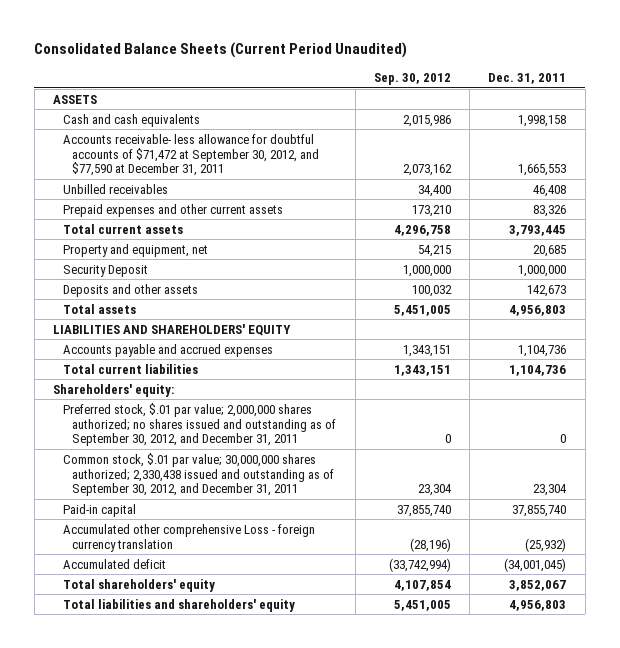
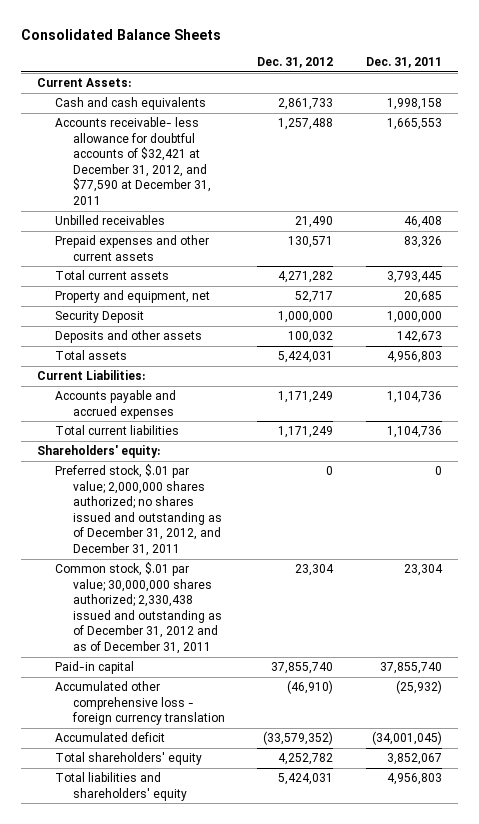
- Consolidated Balance Sheets (Current Period Unaudited)
+ Consolidated Balance Sheets
- | Sep. 30, 2012 | Dec. 31, 2011
+ | Dec. 31, 2012 | Dec. 31, 2011
- ASSETS
+ Current Assets:
- Accounts receivable- less allowance for doubtful accounts of $71,472 at September 30, 2012, and $77,590 at December 31, 2011 | 2,073,162 | 1,665,553
+ Accounts receivable- less allowance for doubtful accounts of $32,421 at December 31, 2012, and $77,590 at December 31, 2011 | 1,257,488 | 1,665,553
- LIABILITIES AND SHAREHOLDERS' EQUITY
+ Current Liabilities:
- Preferred stock, $.01 par value; 2,000,000 shares authorized; no shares issued and outstanding as of September 30, 2012, and December 31, 2011 | 0 | 0
- Common stock, $.01 par value; 30,000,000 shares authorized; 2,330,438 issued and outstanding as of September 30, 2012, and December 31, 2011 | 23,304 | 23,304
+ Preferred stock, $.01 par value; 2,000,000 shares authorized; no shares issued and outstanding as of December 31, 2012, and December 31, 2011 | 0 | 0
+ Common stock, $.01 par value; 30,000,000 shares authorized; 2,330,438 issued and outstanding as of December 31, 2012 and as of December 31, 2011 | 23,304 | 23,304
- Accumulated other comprehensive Loss - foreign currency translation | (28,196) | (25,932)
+ Accumulated other comprehensive loss - foreign currency translation | (46,910) | (25,932)

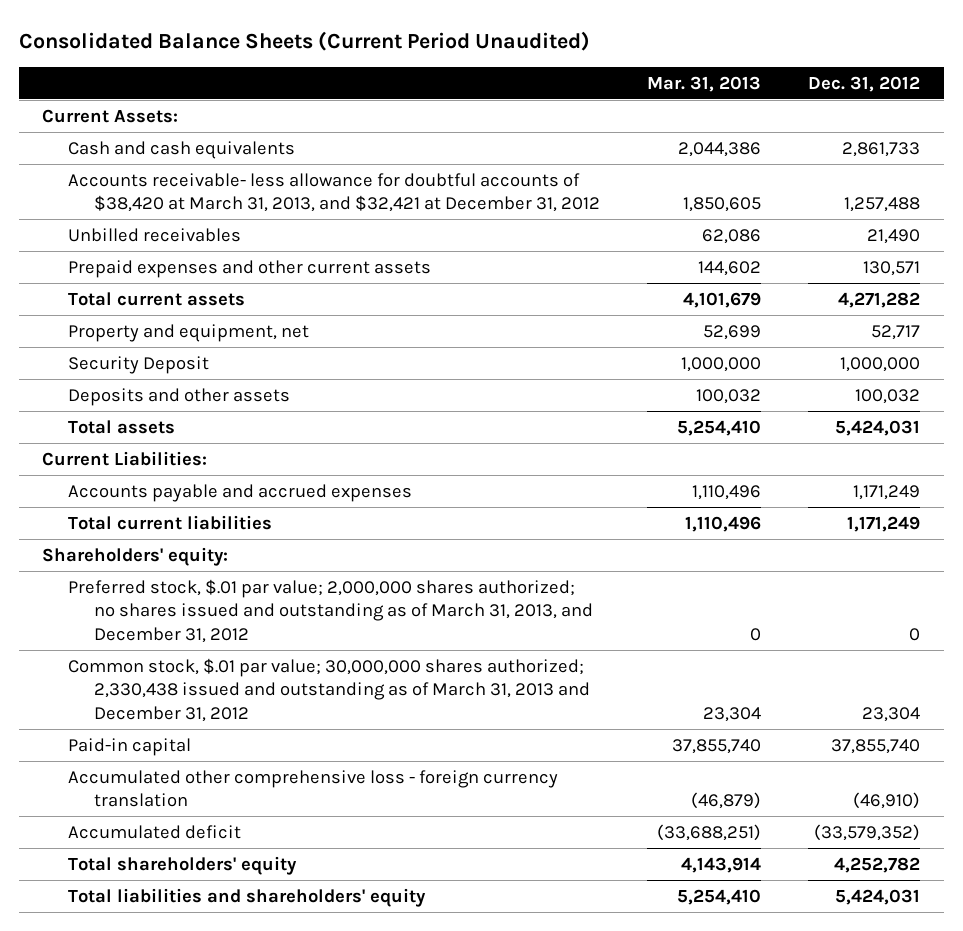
- Consolidated Balance Sheets
+ Consolidated Balance Sheets (Current Period Unaudited)
- | Dec. 31, 2012 | Dec. 31, 2011
+ | Mar. 31, 2013 | Dec. 31, 2012
- Accounts receivable- less allowance for doubtful accounts of $32,421 at December 31, 2012, and $77,590 at December 31, 2011 | 1,257,488 | 1,665,553
+ Accounts receivable- less allowance for doubtful accounts of $38,420 at March 31, 2013, and $32,421 at December 31, 2012 | 1,850,605 | 1,257,488
- Preferred stock, $.01 par value; 2,000,000 shares authorized; no shares issued and outstanding as of December 31, 2012, and December 31, 2011 | 0 | 0
- Common stock, $.01 par value; 30,000,000 shares authorized; 2,330,438 issued and outstanding as of December 31, 2012 and as of December 31, 2011 | 23,304 | 23,304
+ Preferred stock, $.01 par value; 2,000,000 shares authorized; no shares issued and outstanding as of March 31, 2013, and December 31, 2012 | 0 | 0
+ Common stock, $.01 par value; 30,000,000 shares authorized; 2,330,438 issued and outstanding as of March 31, 2013 and December 31, 2012 | 23,304 | 23,304

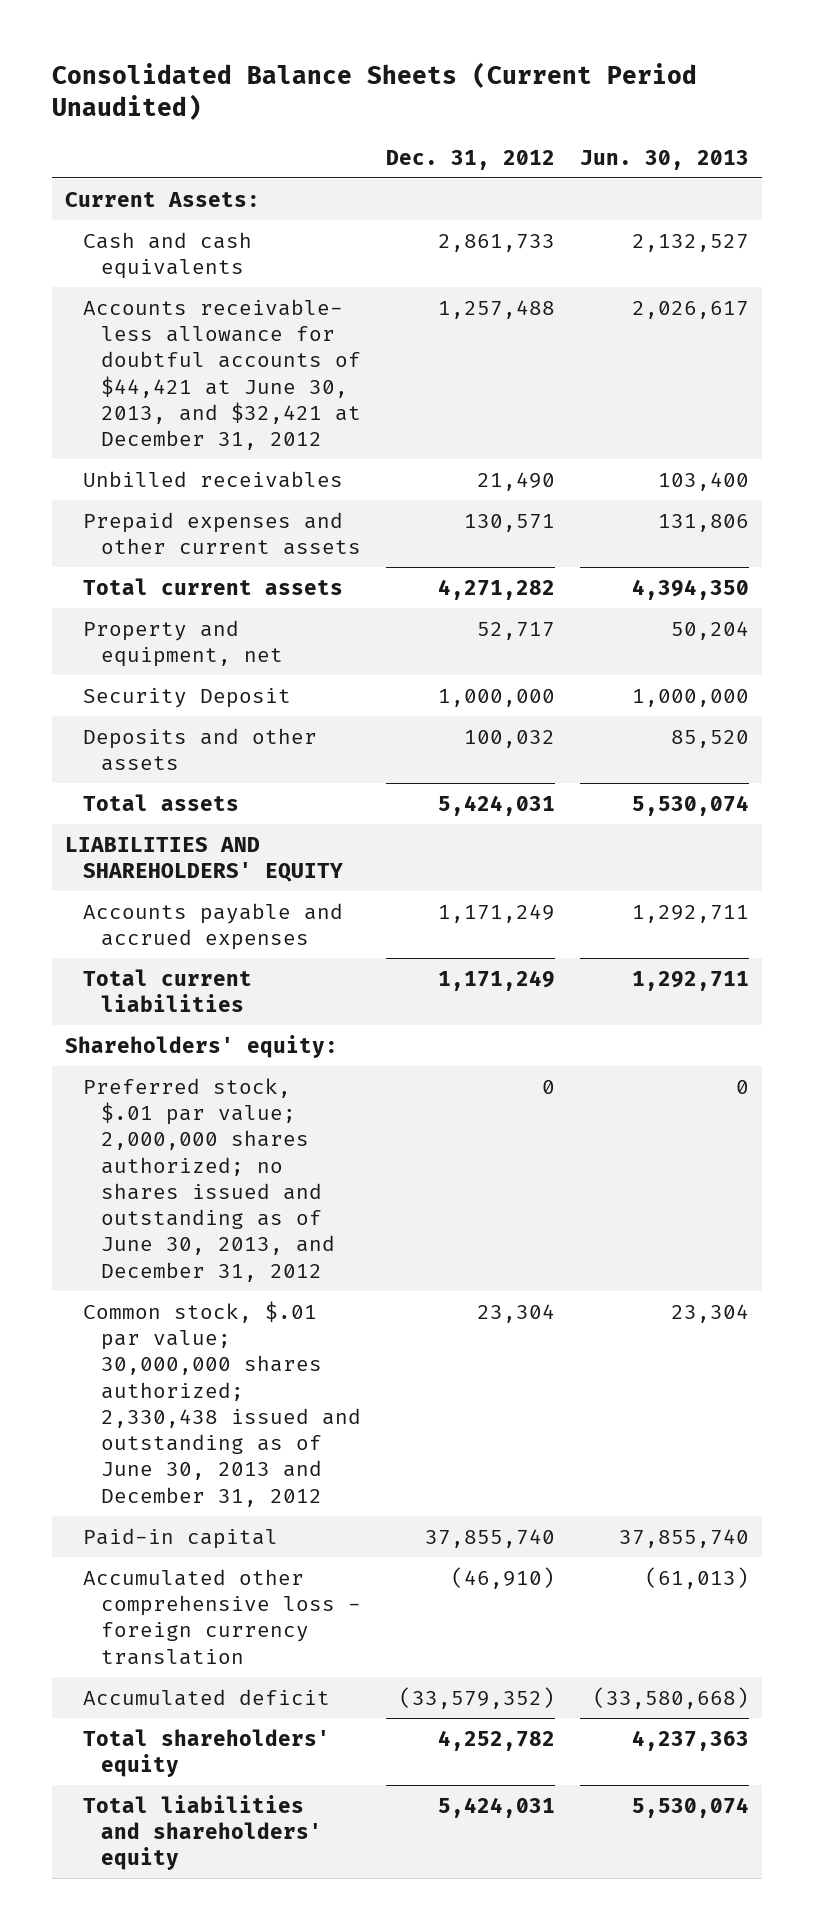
- | Mar. 31, 2013 | Dec. 31, 2012
+ | Dec. 31, 2012 | Jun. 30, 2013
- Accounts receivable- less allowance for doubtful accounts of $38,420 at March 31, 2013, and $32,421 at December 31, 2012 | 1,850,605 | 1,257,488
+ Accounts receivable- less allowance for doubtful accounts of $44,421 at June 30, 2013, and $32,421 at December 31, 2012 | 1,257,488 | 2,026,617
- Current Liabilities:
+ LIABILITIES AND SHAREHOLDERS' EQUITY
- Preferred stock, $.01 par value; 2,000,000 shares authorized; no shares issued and outstanding as of March 31, 2013, and December 31, 2012 | 0 | 0
- Common stock, $.01 par value; 30,000,000 shares authorized; 2,330,438 issued and outstanding as of March 31, 2013 and December 31, 2012 | 23,304 | 23,304
+ Preferred stock, $.01 par value; 2,000,000 shares authorized; no shares issued and outstanding as of June 30, 2013, and December 31, 2012 | 0 | 0
+ Common stock, $.01 par value; 30,000,000 shares authorized; 2,330,438 issued and outstanding as of June 30, 2013 and December 31, 2012 | 23,304 | 23,304

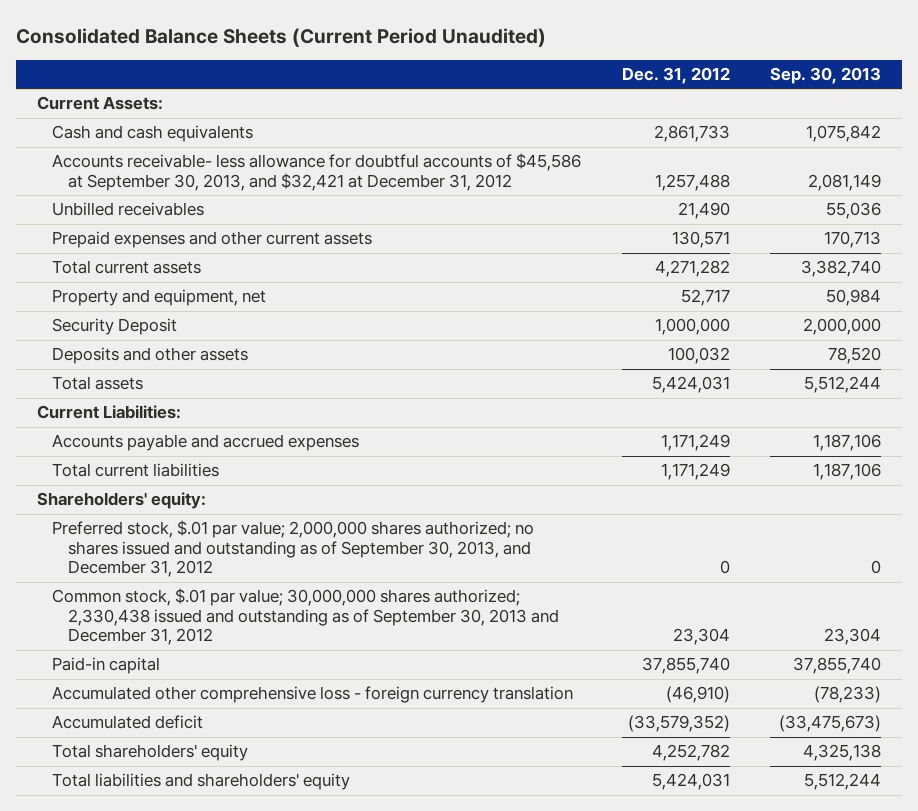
- | Dec. 31, 2012 | Jun. 30, 2013
+ | Dec. 31, 2012 | Sep. 30, 2013
- Accounts receivable- less allowance for doubtful accounts of $44,421 at June 30, 2013, and $32,421 at December 31, 2012 | 1,257,488 | 2,026,617
+ Accounts receivable- less allowance for doubtful accounts of $45,586 at September 30, 2013, and $32,421 at December 31, 2012 | 1,257,488 | 2,081,149
- LIABILITIES AND SHAREHOLDERS' EQUITY
+ Current Liabilities:
- Preferred stock, $.01 par value; 2,000,000 shares authorized; no shares issued and outstanding as of June 30, 2013, and December 31, 2012 | 0 | 0
- Common stock, $.01 par value; 30,000,000 shares authorized; 2,330,438 issued and outstanding as of June 30, 2013 and December 31, 2012 | 23,304 | 23,304
+ Preferred stock, $.01 par value; 2,000,000 shares authorized; no shares issued and outstanding as of September 30, 2013, and December 31, 2012 | 0 | 0
+ Common stock, $.01 par value; 30,000,000 shares authorized; 2,330,438 issued and outstanding as of September 30, 2013 and December 31, 2012 | 23,304 | 23,304

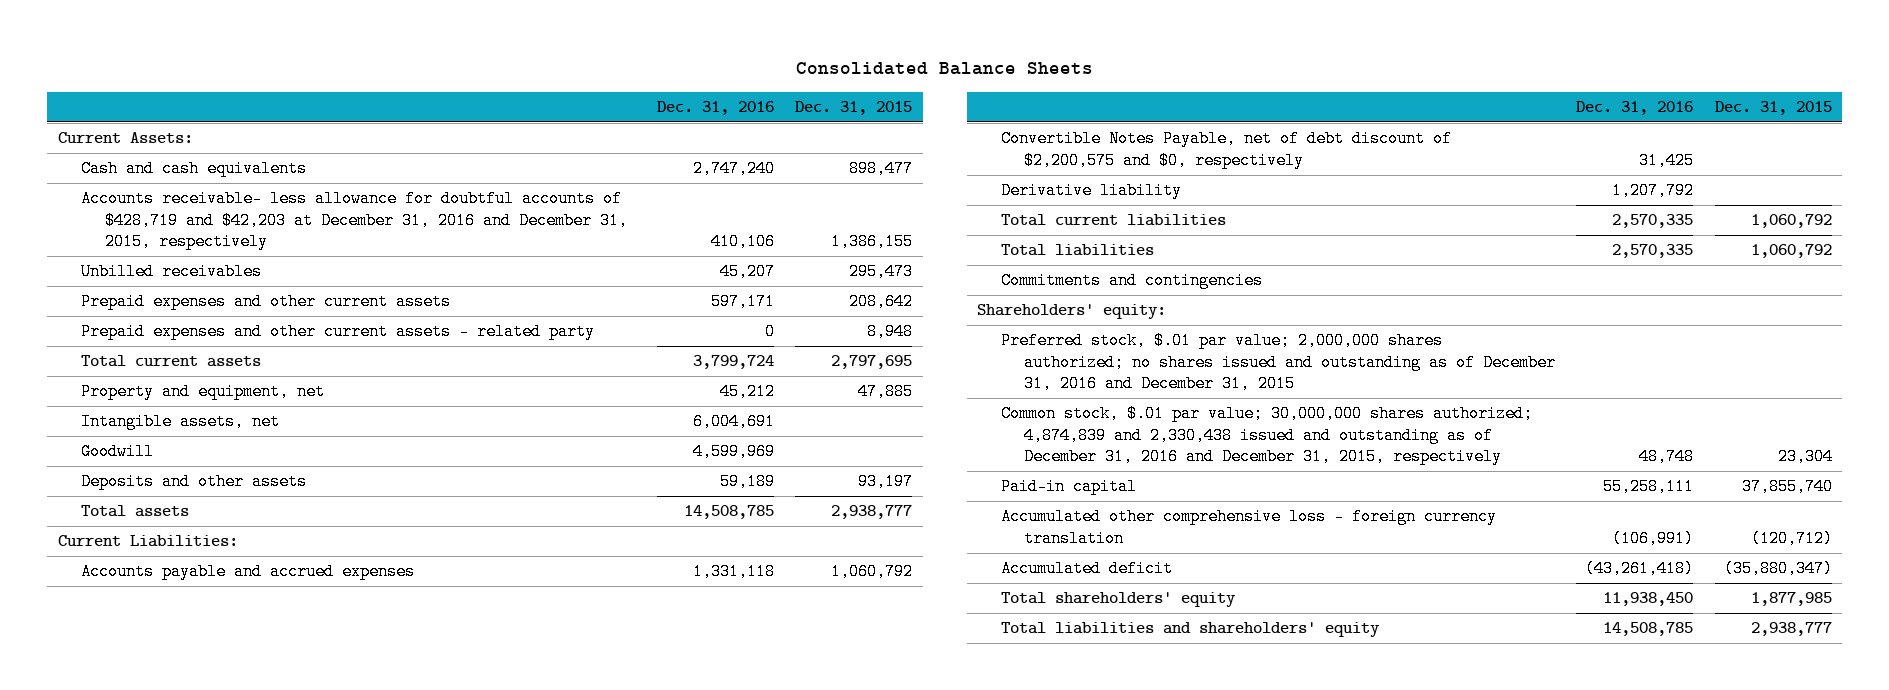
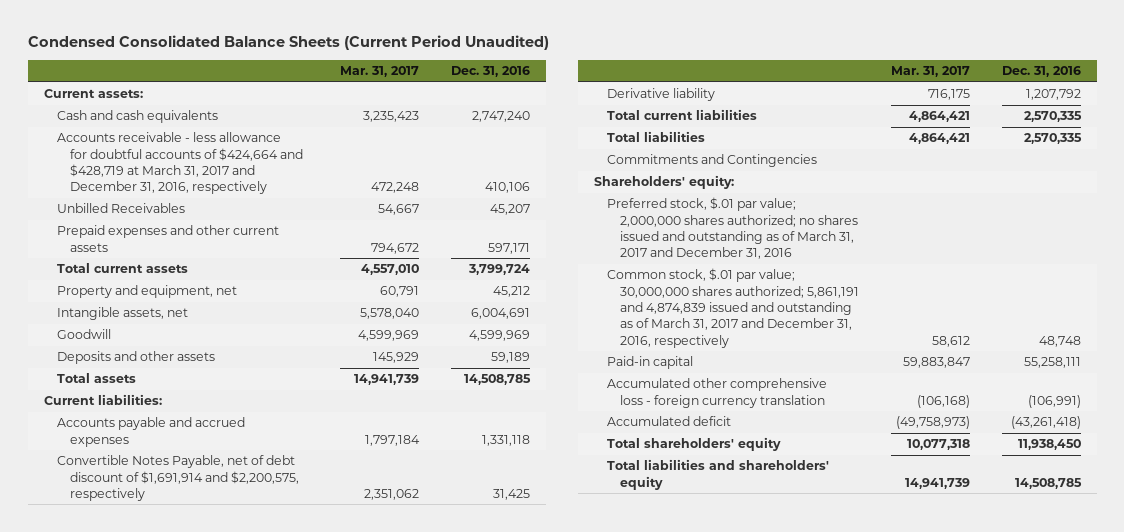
- Consolidated Balance Sheets
+ Condensed Consolidated Balance Sheets (Current Period Unaudited)
- | Dec. 31, 2016 | Dec. 31, 2015
+ | Mar. 31, 2017 | Dec. 31, 2016
- Current Assets:
+ Current assets:
- Accounts receivable- less allowance for doubtful accounts of $428,719 and $42,203 at December 31, 2016 and December 31, 2015, respectively | 410,106 | 1,386,155
- Unbilled receivables | 45,207 | 295,473
+ Accounts receivable - less allowance for doubtful accounts of $424,664 and $428,719 at March 31, 2017 and December 31, 2016, respectively | 472,248 | 410,106
+ Unbilled Receivables | 54,667 | 45,207
- Prepaid expenses and other current assets - related party | 0 | 8,948
- Current Liabilities:
+ Current liabilities:
- Convertible Notes Payable, net of debt discount of $2,200,575 and $0, respectively | 31,425 |
+ Convertible Notes Payable, net of debt discount of $1,691,914 and $2,200,575, respectively | 2,351,062 | 31,425
- Commitments and contingencies
+ Commitments and Contingencies
- Preferred stock, $.01 par value; 2,000,000 shares authorized; no shares issued and outstanding as of December 31, 2016 and December 31, 2015
- Common stock, $.01 par value; 30,000,000 shares authorized; 4,874,839 and 2,330,438 issued and outstanding as of December 31, 2016 and December 31, 2015, respectively | 48,748 | 23,304
+ Preferred stock, $.01 par value; 2,000,000 shares authorized; no shares issued and outstanding as of March 31, 2017 and December 31, 2016
+ Common stock, $.01 par value; 30,000,000 shares authorized; 5,861,191 and 4,874,839 issued and outstanding as of March 31, 2017 and December 31, 2016, respectively | 58,612 | 48,748

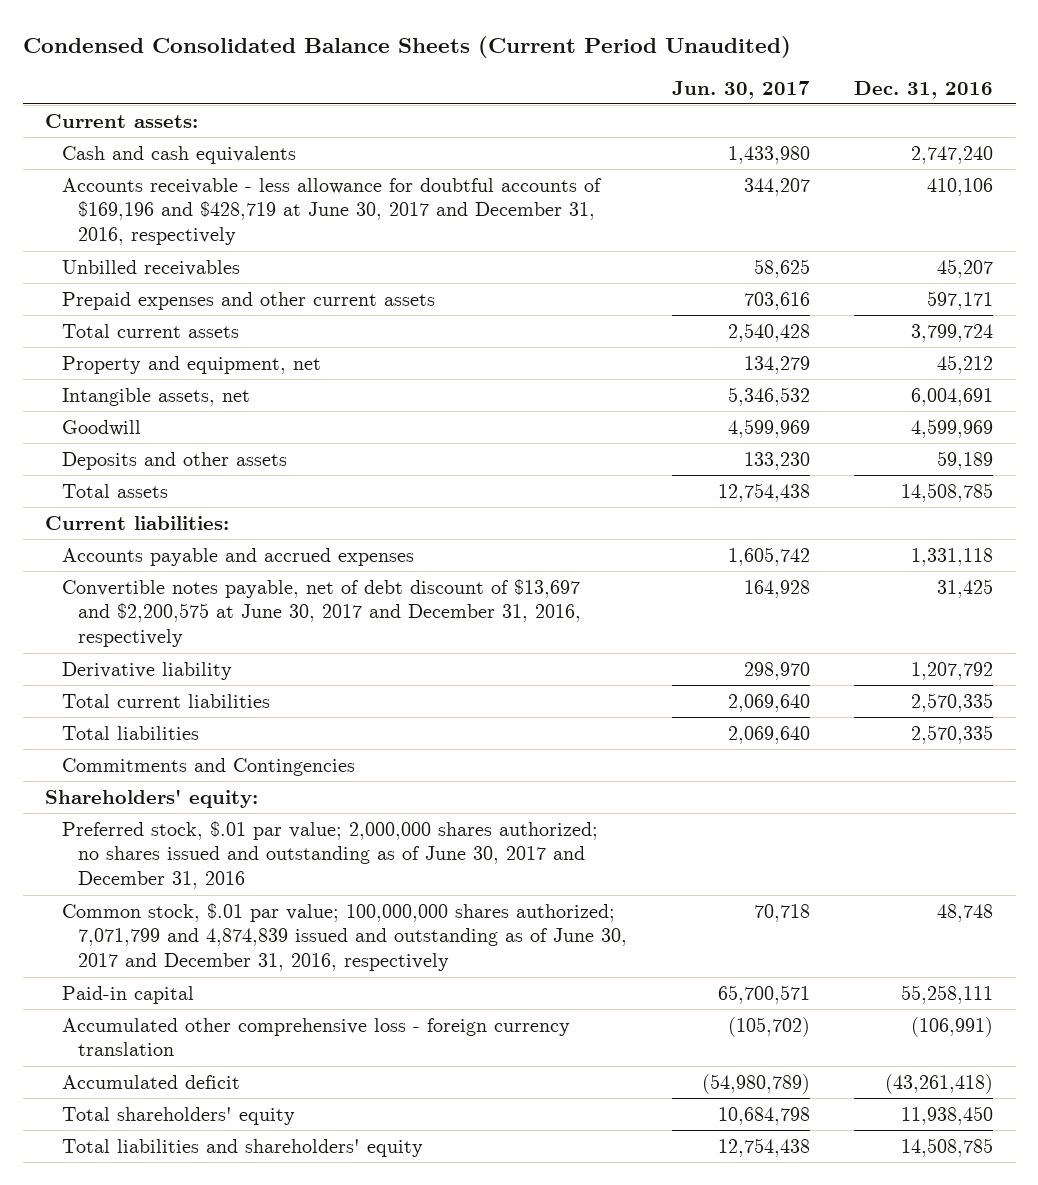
- | Mar. 31, 2017 | Dec. 31, 2016
+ | Jun. 30, 2017 | Dec. 31, 2016
- Accounts receivable - less allowance for doubtful accounts of $424,664 and $428,719 at March 31, 2017 and December 31, 2016, respectively | 472,248 | 410,106
- Unbilled Receivables | 54,667 | 45,207
+ Accounts receivable - less allowance for doubtful accounts of $169,196 and $428,719 at June 30, 2017 and December 31, 2016, respectively | 344,207 | 410,106
+ Unbilled receivables | 58,625 | 45,207
- Convertible Notes Payable, net of debt discount of $1,691,914 and $2,200,575, respectively | 2,351,062 | 31,425
+ Convertible notes payable, net of debt discount of $13,697 and $2,200,575 at June 30, 2017 and December 31, 2016, respectively | 164,928 | 31,425
- Preferred stock, $.01 par value; 2,000,000 shares authorized; no shares issued and outstanding as of March 31, 2017 and December 31, 2016
- Common stock, $.01 par value; 30,000,000 shares authorized; 5,861,191 and 4,874,839 issued and outstanding as of March 31, 2017 and December 31, 2016, respectively | 58,612 | 48,748
+ Preferred stock, $.01 par value; 2,000,000 shares authorized; no shares issued and outstanding as of June 30, 2017 and December 31, 2016
+ Common stock, $.01 par value; 100,000,000 shares authorized; 7,071,799 and 4,874,839 issued and outstanding as of June 30, 2017 and December 31, 2016, respectively | 70,718 | 48,748

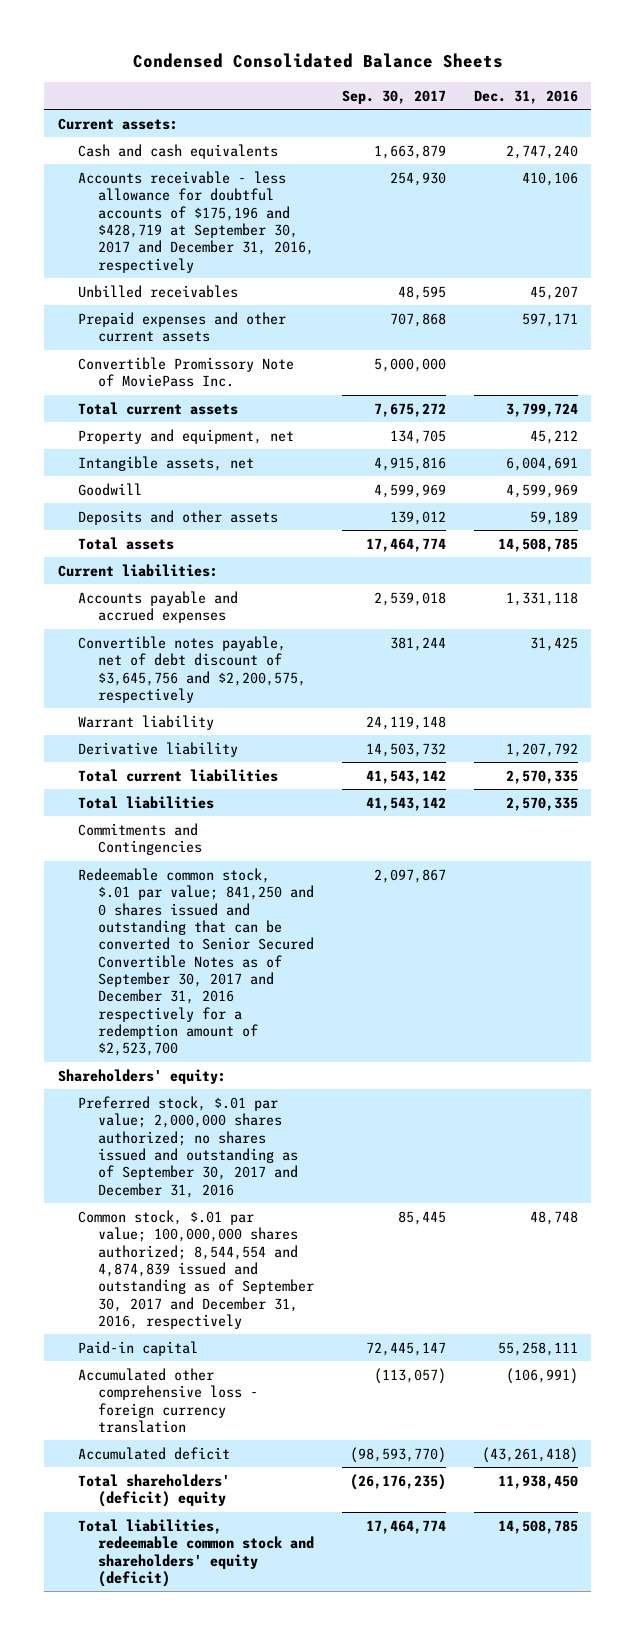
- Condensed Consolidated Balance Sheets (Current Period Unaudited)
+ Condensed Consolidated Balance Sheets
- | Jun. 30, 2017 | Dec. 31, 2016
+ | Sep. 30, 2017 | Dec. 31, 2016
- Accounts receivable - less allowance for doubtful accounts of $169,196 and $428,719 at June 30, 2017 and December 31, 2016, respectively | 344,207 | 410,106
+ Accounts receivable - less allowance for doubtful accounts of $175,196 and $428,719 at September 30, 2017 and December 31, 2016, respectively | 254,930 | 410,106
+ Convertible Promissory Note of MoviePass Inc. | 5,000,000 |
- Convertible notes payable, net of debt discount of $13,697 and $2,200,575 at June 30, 2017 and December 31, 2016, respectively | 164,928 | 31,425
+ Convertible notes payable, net of debt discount of $3,645,756 and $2,200,575, respectively | 381,244 | 31,425
+ Warrant liability | 24,119,148 |
+ Redeemable common stock, $.01 par value; 841,250 and 0 shares issued and outstanding that can be converted to Senior Secured Convertible Notes as of September 30, 2017 and December 31, 2016 respectively for a redemption amount of $2,523,700 | 2,097,867 |
- Preferred stock, $.01 par value; 2,000,000 shares authorized; no shares issued and outstanding as of June 30, 2017 and December 31, 2016
- Common stock, $.01 par value; 100,000,000 shares authorized; 7,071,799 and 4,874,839 issued and outstanding as of June 30, 2017 and December 31, 2016, respectively | 70,718 | 48,748
+ Preferred stock, $.01 par value; 2,000,000 shares authorized; no shares issued and outstanding as of September 30, 2017 and December 31, 2016
+ Common stock, $.01 par value; 100,000,000 shares authorized; 8,544,554 and 4,874,839 issued and outstanding as of September 30, 2017 and December 31, 2016, respectively | 85,445 | 48,748
- Total shareholders' equity | 10,684,798 | 11,938,450
- Total liabilities and shareholders' equity | 12,754,438 | 14,508,785
+ Total shareholders' (deficit) equity | (26,176,235) | 11,938,450
+ Total liabilities, redeemable common stock and shareholders' equity (deficit) | 17,464,774 | 14,508,785

